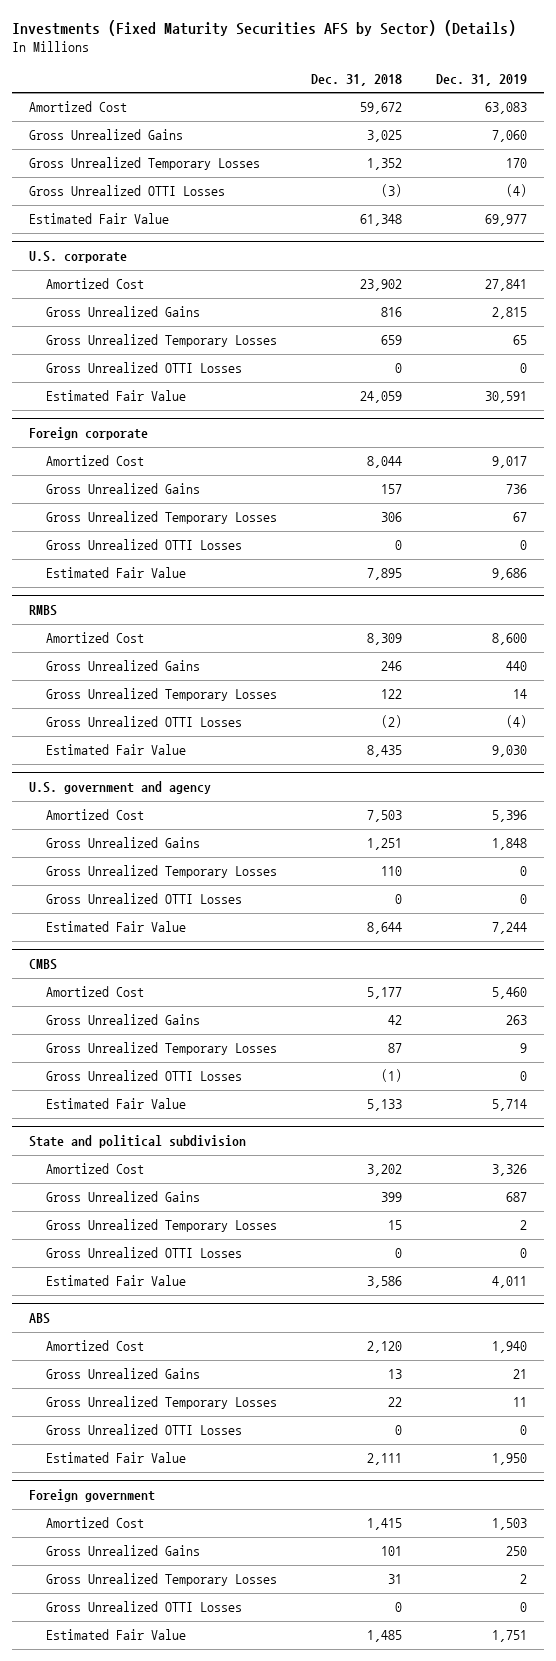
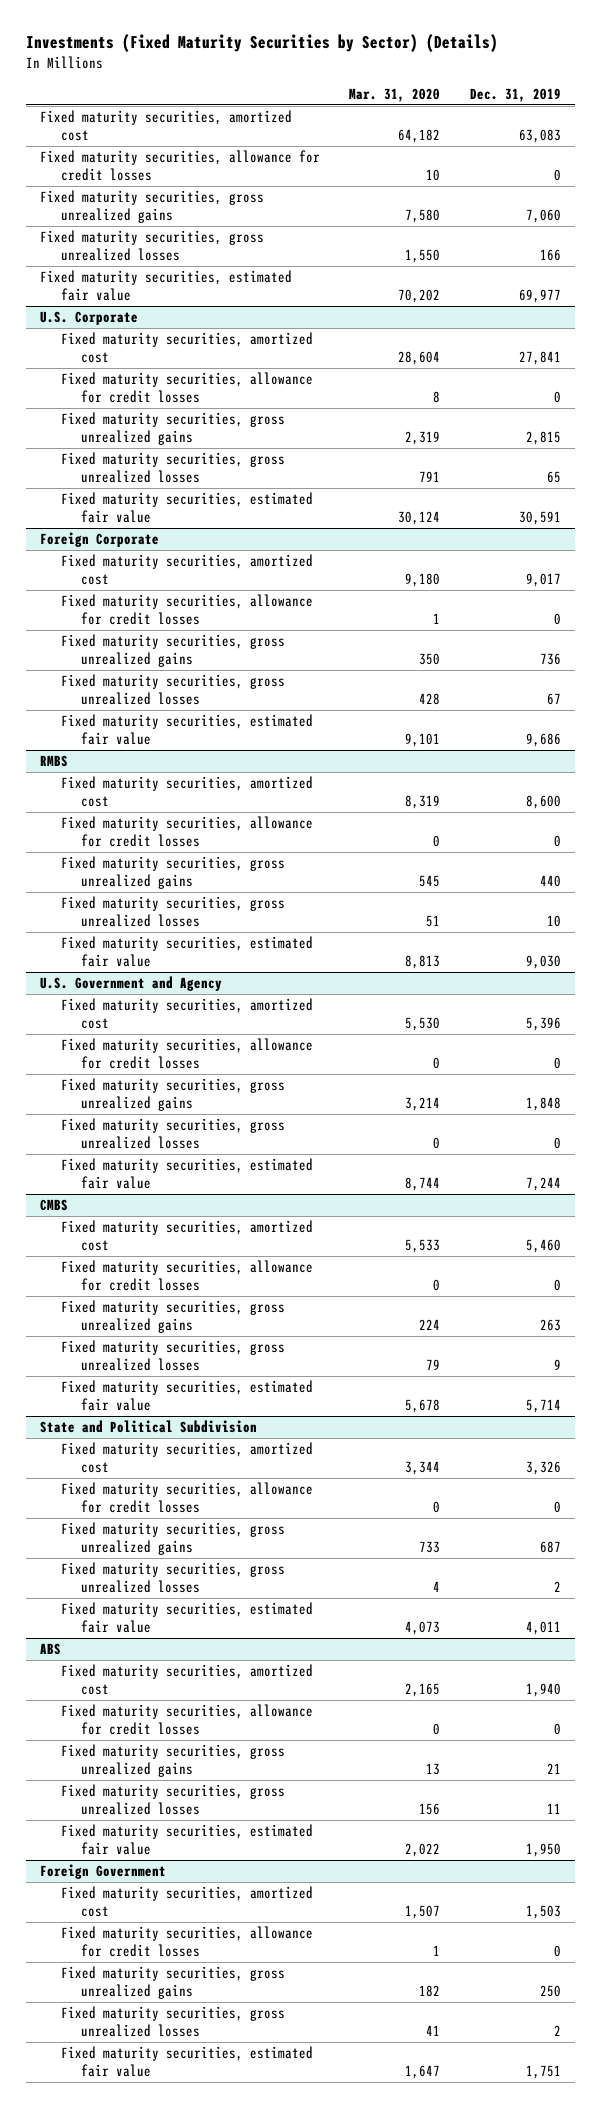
- Investments (Fixed Maturity Securities AFS by Sector) (Details)
+ Investments (Fixed Maturity Securities by Sector) (Details)
- | Dec. 31, 2018 | Dec. 31, 2019
+ | Mar. 31, 2020 | Dec. 31, 2019
- Amortized Cost | 59,672 | 63,083
- Gross Unrealized Gains | 3,025 | 7,060
- Gross Unrealized Temporary Losses | 1,352 | 170
- Gross Unrealized OTTI Losses | (3) | (4)
- Estimated Fair Value | 61,348 | 69,977
- U.S. corporate
- Amortized Cost | 23,902 | 27,841
- Gross Unrealized Gains | 816 | 2,815
- Gross Unrealized Temporary Losses | 659 | 65
- Gross Unrealized OTTI Losses | 0 | 0
- Estimated Fair Value | 24,059 | 30,591
- Foreign corporate
- Amortized Cost | 8,044 | 9,017
- Gross Unrealized Gains | 157 | 736
- Gross Unrealized Temporary Losses | 306 | 67
- Gross Unrealized OTTI Losses | 0 | 0
- Estimated Fair Value | 7,895 | 9,686
+ Fixed maturity securities, amortized cost | 64,182 | 63,083
+ Fixed maturity securities, allowance for credit losses | 10 | 0
+ Fixed maturity securities, gross unrealized gains | 7,580 | 7,060
+ Fixed maturity securities, gross unrealized losses | 1,550 | 166
+ Fixed maturity securities, estimated fair value | 70,202 | 69,977
+ U.S. Corporate
+ Fixed maturity securities, amortized cost | 28,604 | 27,841
+ Fixed maturity securities, allowance for credit losses | 8 | 0
+ Fixed maturity securities, gross unrealized gains | 2,319 | 2,815
+ Fixed maturity securities, gross unrealized losses | 791 | 65
+ Fixed maturity securities, estimated fair value | 30,124 | 30,591
+ Foreign Corporate
+ Fixed maturity securities, amortized cost | 9,180 | 9,017
+ Fixed maturity securities, allowance for credit losses | 1 | 0
+ Fixed maturity securities, gross unrealized gains | 350 | 736
+ Fixed maturity securities, gross unrealized losses | 428 | 67
+ Fixed maturity securities, estimated fair value | 9,101 | 9,686
@ RMBS
- Amortized Cost | 8,309 | 8,600
- Gross Unrealized Gains | 246 | 440
- Gross Unrealized Temporary Losses | 122 | 14
- Gross Unrealized OTTI Losses | (2) | (4)
- Estimated Fair Value | 8,435 | 9,030
- U.S. government and agency
- Amortized Cost | 7,503 | 5,396
- Gross Unrealized Gains | 1,251 | 1,848
- Gross Unrealized Temporary Losses | 110 | 0
- Gross Unrealized OTTI Losses | 0 | 0
- Estimated Fair Value | 8,644 | 7,244
@ RMBS
+ Fixed maturity securities, amortized cost | 8,319 | 8,600
+ Fixed maturity securities, allowance for credit losses | 0 | 0
+ Fixed maturity securities, gross unrealized gains | 545 | 440
+ Fixed maturity securities, gross unrealized losses | 51 | 10
+ Fixed maturity securities, estimated fair value | 8,813 | 9,030
+ U.S. Government and Agency
+ Fixed maturity securities, amortized cost | 5,530 | 5,396
+ Fixed maturity securities, allowance for credit losses | 0 | 0
+ Fixed maturity securities, gross unrealized gains | 3,214 | 1,848
+ Fixed maturity securities, gross unrealized losses | 0 | 0
+ Fixed maturity securities, estimated fair value | 8,744 | 7,244
@ CMBS
- Amortized Cost | 5,177 | 5,460
- Gross Unrealized Gains | 42 | 263
- Gross Unrealized Temporary Losses | 87 | 9
- Gross Unrealized OTTI Losses | (1) | 0
- Estimated Fair Value | 5,133 | 5,714
- State and political subdivision
- Amortized Cost | 3,202 | 3,326
- Gross Unrealized Gains | 399 | 687
- Gross Unrealized Temporary Losses | 15 | 2
- Gross Unrealized OTTI Losses | 0 | 0
- Estimated Fair Value | 3,586 | 4,011
@ CMBS
+ Fixed maturity securities, amortized cost | 5,533 | 5,460
+ Fixed maturity securities, allowance for credit losses | 0 | 0
+ Fixed maturity securities, gross unrealized gains | 224 | 263
+ Fixed maturity securities, gross unrealized losses | 79 | 9
+ Fixed maturity securities, estimated fair value | 5,678 | 5,714
+ State and Political Subdivision
+ Fixed maturity securities, amortized cost | 3,344 | 3,326
+ Fixed maturity securities, allowance for credit losses | 0 | 0
+ Fixed maturity securities, gross unrealized gains | 733 | 687
+ Fixed maturity securities, gross unrealized losses | 4 | 2
+ Fixed maturity securities, estimated fair value | 4,073 | 4,011
@ ABS
- Amortized Cost | 2,120 | 1,940
- Gross Unrealized Gains | 13 | 21
- Gross Unrealized Temporary Losses | 22 | 11
- Gross Unrealized OTTI Losses | 0 | 0
- Estimated Fair Value | 2,111 | 1,950
- Foreign government
- Amortized Cost | 1,415 | 1,503
- Gross Unrealized Gains | 101 | 250
- Gross Unrealized Temporary Losses | 31 | 2
- Gross Unrealized OTTI Losses | 0 | 0
- Estimated Fair Value | 1,485 | 1,751
@ ABS
+ Fixed maturity securities, amortized cost | 2,165 | 1,940
+ Fixed maturity securities, allowance for credit losses | 0 | 0
+ Fixed maturity securities, gross unrealized gains | 13 | 21
+ Fixed maturity securities, gross unrealized losses | 156 | 11
+ Fixed maturity securities, estimated fair value | 2,022 | 1,950
+ Foreign Government
+ Fixed maturity securities, amortized cost | 1,507 | 1,503
+ Fixed maturity securities, allowance for credit losses | 1 | 0
+ Fixed maturity securities, gross unrealized gains | 182 | 250
+ Fixed maturity securities, gross unrealized losses | 41 | 2
+ Fixed maturity securities, estimated fair value | 1,647 | 1,751

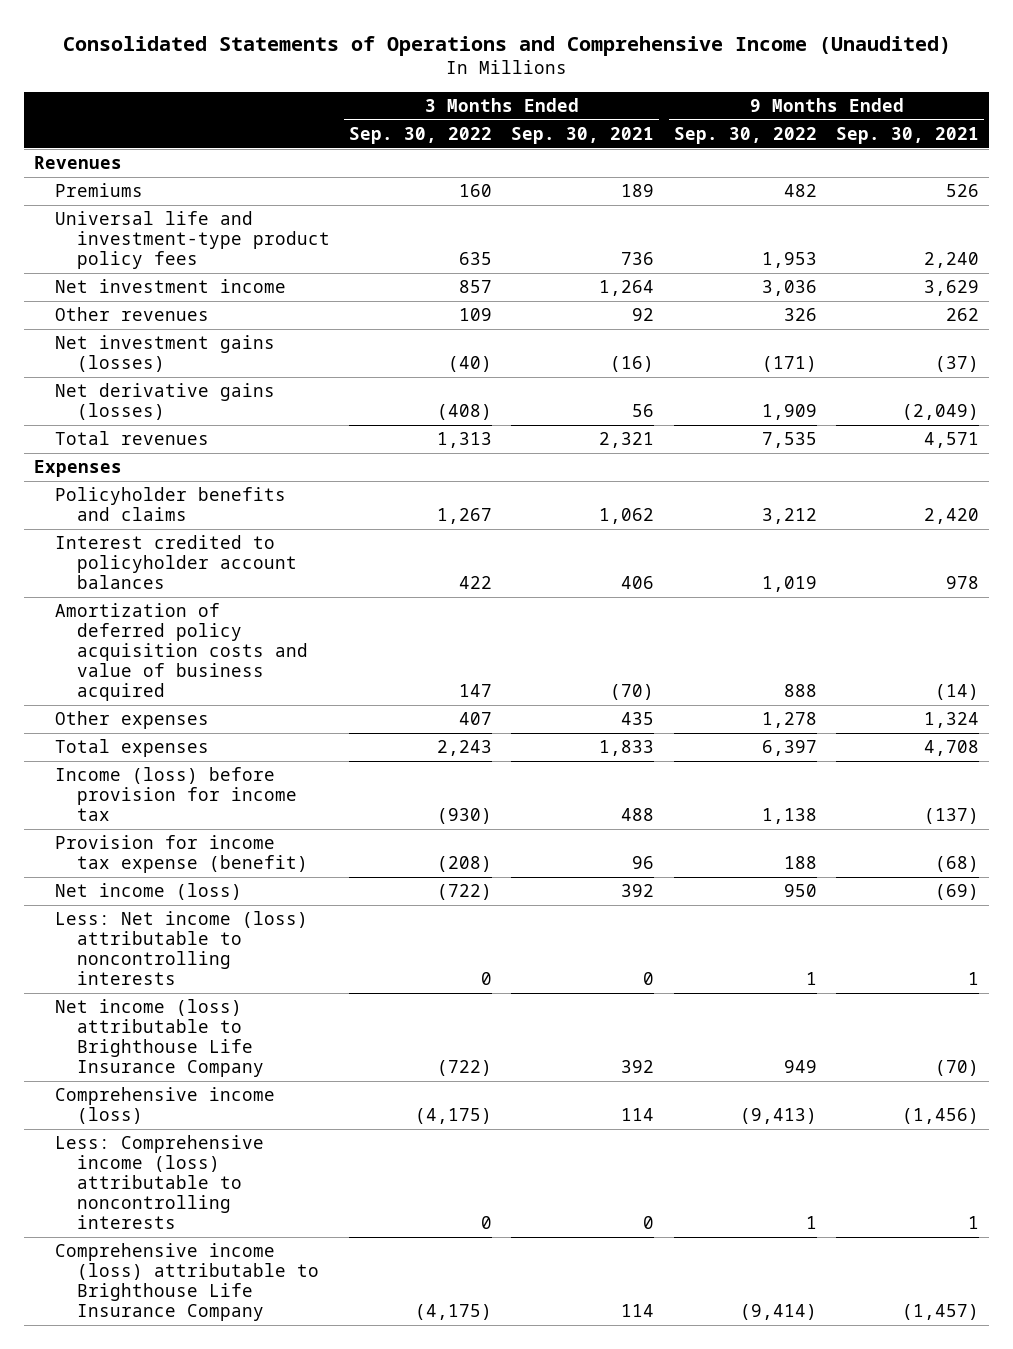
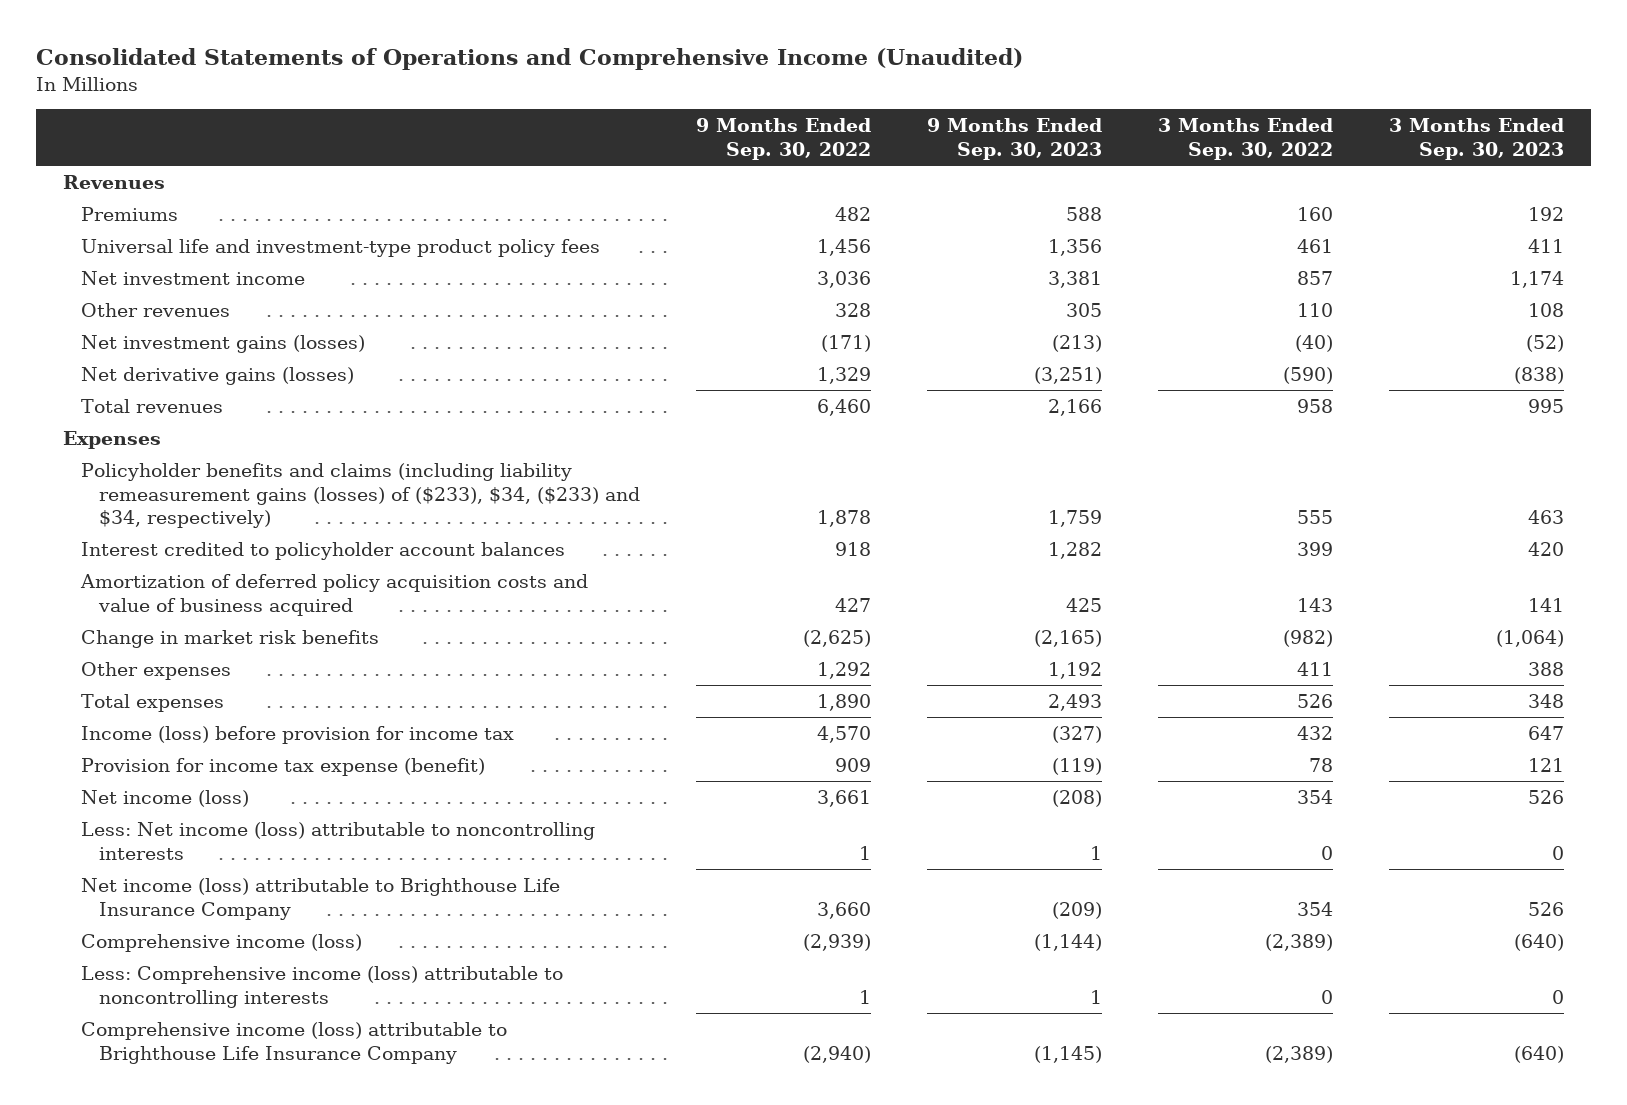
- | 3 Months Ended Sep. 30, 2022 | 3 Months Ended Sep. 30, 2021 | 9 Months Ended Sep. 30, 2022 | 9 Months Ended Sep. 30, 2021
+ | 9 Months Ended Sep. 30, 2022 | 9 Months Ended Sep. 30, 2023 | 3 Months Ended Sep. 30, 2022 | 3 Months Ended Sep. 30, 2023
- Universal life and investment-type product policy fees | 635 | 736 | 1,953 | 2,240
+ Universal life and investment-type product policy fees | 1,456 | 1,356 | 461 | 411
- Other revenues | 109 | 92 | 326 | 262
+ Other revenues | 328 | 305 | 110 | 108
- Net derivative gains (losses) | (408) | 56 | 1,909 | (2,049)
- Total revenues | 1,313 | 2,321 | 7,535 | 4,571
+ Net derivative gains (losses) | 1,329 | (3,251) | (590) | (838)
+ Total revenues | 6,460 | 2,166 | 958 | 995
- Policyholder benefits and claims | 1,267 | 1,062 | 3,212 | 2,420
- Interest credited to policyholder account balances | 422 | 406 | 1,019 | 978
- Amortization of deferred policy acquisition costs and value of business acquired | 147 | (70) | 888 | (14)
- Other expenses | 407 | 435 | 1,278 | 1,324
- Total expenses | 2,243 | 1,833 | 6,397 | 4,708
- Income (loss) before provision for income tax | (930) | 488 | 1,138 | (137)
- Provision for income tax expense (benefit) | (208) | 96 | 188 | (68)
- Net income (loss) | (722) | 392 | 950 | (69)
+ Policyholder benefits and claims (including liability remeasurement gains (losses) of ($233), $34, ($233) and $34, respectively) | 1,878 | 1,759 | 555 | 463
+ Interest credited to policyholder account balances | 918 | 1,282 | 399 | 420
+ Amortization of deferred policy acquisition costs and value of business acquired | 427 | 425 | 143 | 141
+ Change in market risk benefits | (2,625) | (2,165) | (982) | (1,064)
+ Other expenses | 1,292 | 1,192 | 411 | 388
+ Total expenses | 1,890 | 2,493 | 526 | 348
+ Income (loss) before provision for income tax | 4,570 | (327) | 432 | 647
+ Provision for income tax expense (benefit) | 909 | (119) | 78 | 121
+ Net income (loss) | 3,661 | (208) | 354 | 526
- Net income (loss) attributable to Brighthouse Life Insurance Company | (722) | 392 | 949 | (70)
- Comprehensive income (loss) | (4,175) | 114 | (9,413) | (1,456)
+ Net income (loss) attributable to Brighthouse Life Insurance Company | 3,660 | (209) | 354 | 526
+ Comprehensive income (loss) | (2,939) | (1,144) | (2,389) | (640)
- Comprehensive income (loss) attributable to Brighthouse Life Insurance Company | (4,175) | 114 | (9,414) | (1,457)
+ Comprehensive income (loss) attributable to Brighthouse Life Insurance Company | (2,940) | (1,145) | (2,389) | (640)

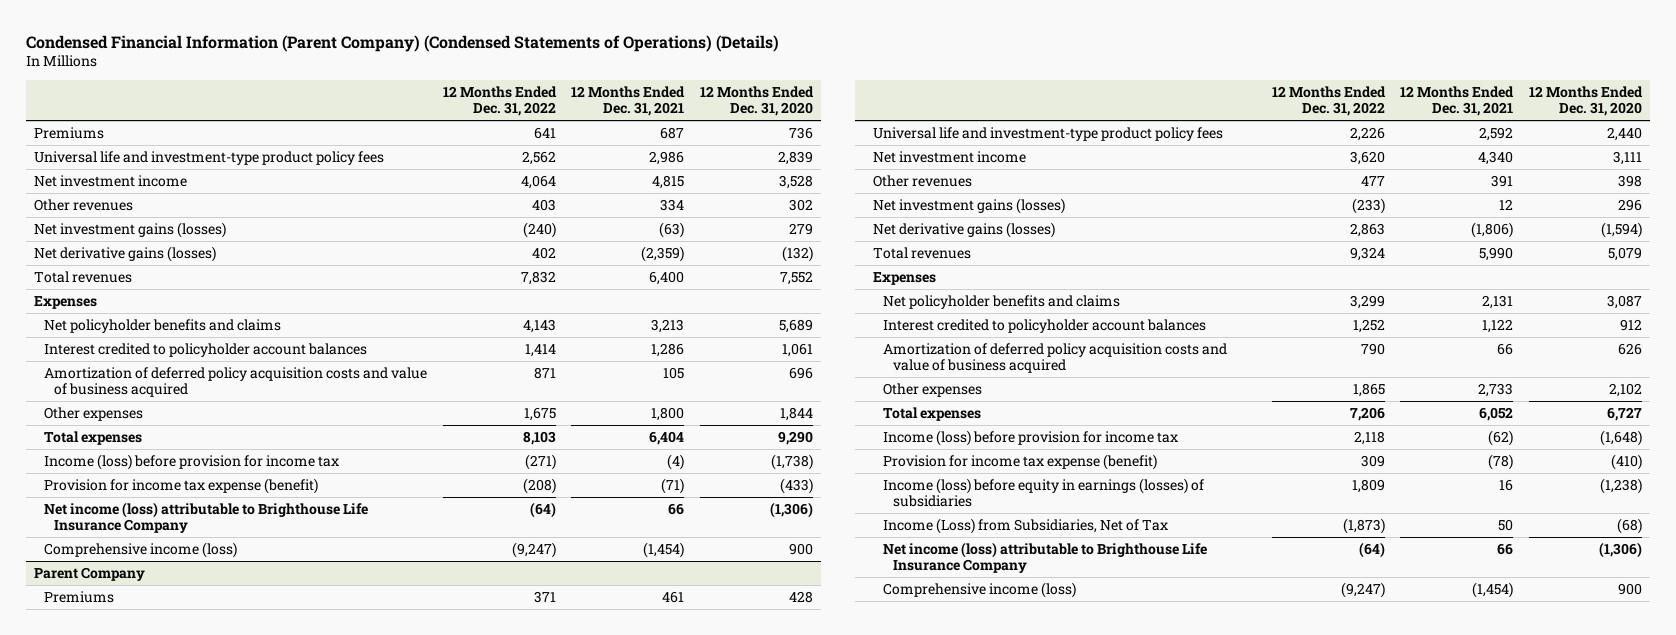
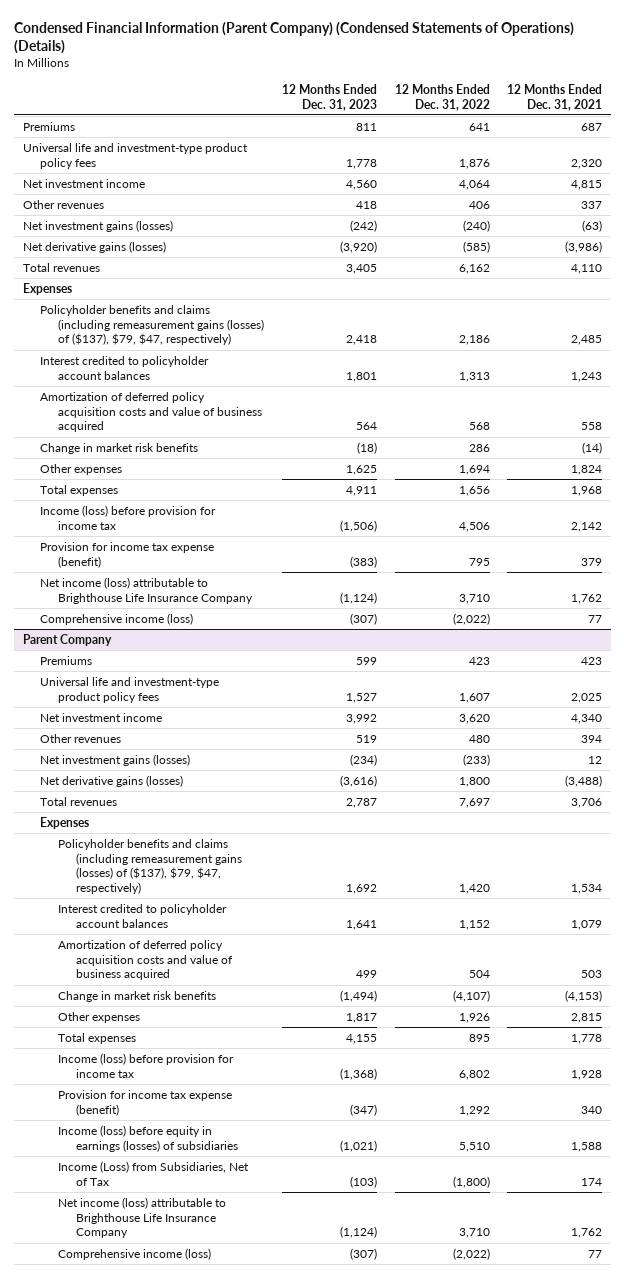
- | 12 Months Ended Dec. 31, 2022 | 12 Months Ended Dec. 31, 2021 | 12 Months Ended Dec. 31, 2020
+ | 12 Months Ended Dec. 31, 2023 | 12 Months Ended Dec. 31, 2022 | 12 Months Ended Dec. 31, 2021
- Universal life and investment-type product policy fees | 2,562 | 2,986 | 2,839
+ Universal life and investment-type product policy fees | 1,778 | 1,876 | 2,320
- Other revenues | 403 | 334 | 302
+ Other revenues | 418 | 406 | 337
- Net derivative gains (losses) | 402 | (2,359) | (132)
- Total revenues | 7,832 | 6,400 | 7,552
+ Net derivative gains (losses) | (3,920) | (585) | (3,986)
+ Total revenues | 3,405 | 6,162 | 4,110
- Net policyholder benefits and claims | 4,143 | 3,213 | 5,689
- Interest credited to policyholder account balances | 1,414 | 1,286 | 1,061
- Amortization of deferred policy acquisition costs and value of business acquired | 871 | 105 | 696
- Other expenses | 1,675 | 1,800 | 1,844
- Total expenses | 8,103 | 6,404 | 9,290
- Income (loss) before provision for income tax | (271) | (4) | (1,738)
- Provision for income tax expense (benefit) | (208) | (71) | (433)
- Net income (loss) attributable to Brighthouse Life Insurance Company | (64) | 66 | (1,306)
- Comprehensive income (loss) | (9,247) | (1,454) | 900
+ Policyholder benefits and claims (including remeasurement gains (losses) of ($137), $79, $47, respectively) | 2,418 | 2,186 | 2,485
+ Interest credited to policyholder account balances | 1,801 | 1,313 | 1,243
+ Amortization of deferred policy acquisition costs and value of business acquired | 564 | 568 | 558
+ Change in market risk benefits | (18) | 286 | (14)
+ Other expenses | 1,625 | 1,694 | 1,824
+ Total expenses | 4,911 | 1,656 | 1,968
+ Income (loss) before provision for income tax | (1,506) | 4,506 | 2,142
+ Provision for income tax expense (benefit) | (383) | 795 | 379
+ Net income (loss) attributable to Brighthouse Life Insurance Company | (1,124) | 3,710 | 1,762
+ Comprehensive income (loss) | (307) | (2,022) | 77
@ Parent Company
- Premiums | 371 | 461 | 428
- Universal life and investment-type product policy fees | 2,226 | 2,592 | 2,440
+ Premiums | 599 | 423 | 423
+ Universal life and investment-type product policy fees | 1,527 | 1,607 | 2,025
- Other revenues | 477 | 391 | 398
+ Other revenues | 519 | 480 | 394
- Net derivative gains (losses) | 2,863 | (1,806) | (1,594)
- Total revenues | 9,324 | 5,990 | 5,079
+ Net derivative gains (losses) | (3,616) | 1,800 | (3,488)
+ Total revenues | 2,787 | 7,697 | 3,706
- Net policyholder benefits and claims | 3,299 | 2,131 | 3,087
- Interest credited to policyholder account balances | 1,252 | 1,122 | 912
- Amortization of deferred policy acquisition costs and value of business acquired | 790 | 66 | 626
- Other expenses | 1,865 | 2,733 | 2,102
- Total expenses | 7,206 | 6,052 | 6,727
- Income (loss) before provision for income tax | 2,118 | (62) | (1,648)
- Provision for income tax expense (benefit) | 309 | (78) | (410)
- Income (loss) before equity in earnings (losses) of subsidiaries | 1,809 | 16 | (1,238)
- Income (Loss) from Subsidiaries, Net of Tax | (1,873) | 50 | (68)
- Net income (loss) attributable to Brighthouse Life Insurance Company | (64) | 66 | (1,306)
- Comprehensive income (loss) | (9,247) | (1,454) | 900
+ Policyholder benefits and claims (including remeasurement gains (losses) of ($137), $79, $47, respectively) | 1,692 | 1,420 | 1,534
+ Interest credited to policyholder account balances | 1,641 | 1,152 | 1,079
+ Amortization of deferred policy acquisition costs and value of business acquired | 499 | 504 | 503
+ Change in market risk benefits | (1,494) | (4,107) | (4,153)
+ Other expenses | 1,817 | 1,926 | 2,815
+ Total expenses | 4,155 | 895 | 1,778
+ Income (loss) before provision for income tax | (1,368) | 6,802 | 1,928
+ Provision for income tax expense (benefit) | (347) | 1,292 | 340
+ Income (loss) before equity in earnings (losses) of subsidiaries | (1,021) | 5,510 | 1,588
+ Income (Loss) from Subsidiaries, Net of Tax | (103) | (1,800) | 174
+ Net income (loss) attributable to Brighthouse Life Insurance Company | (1,124) | 3,710 | 1,762
+ Comprehensive income (loss) | (307) | (2,022) | 77

